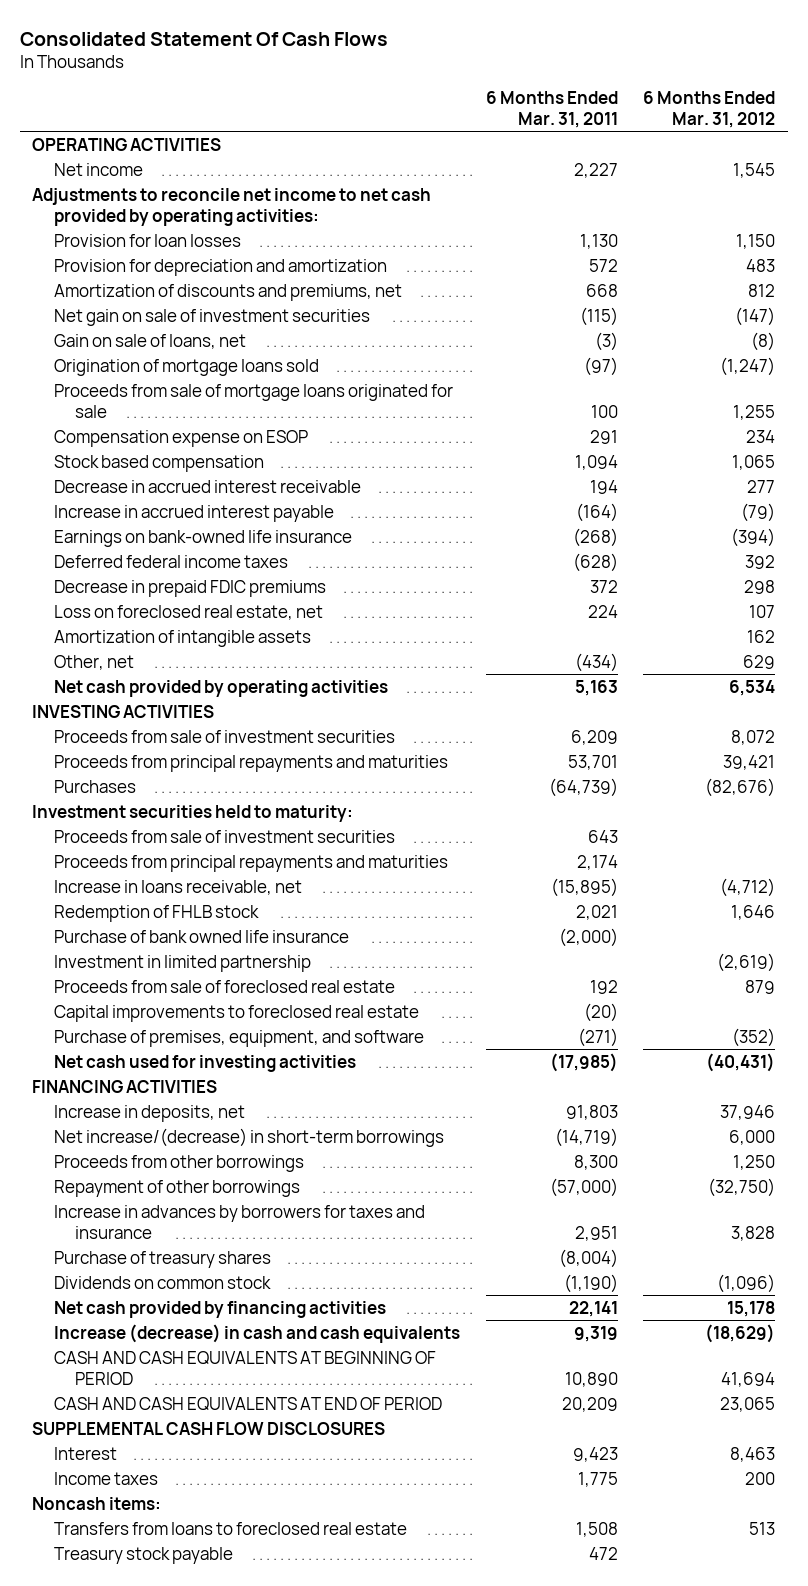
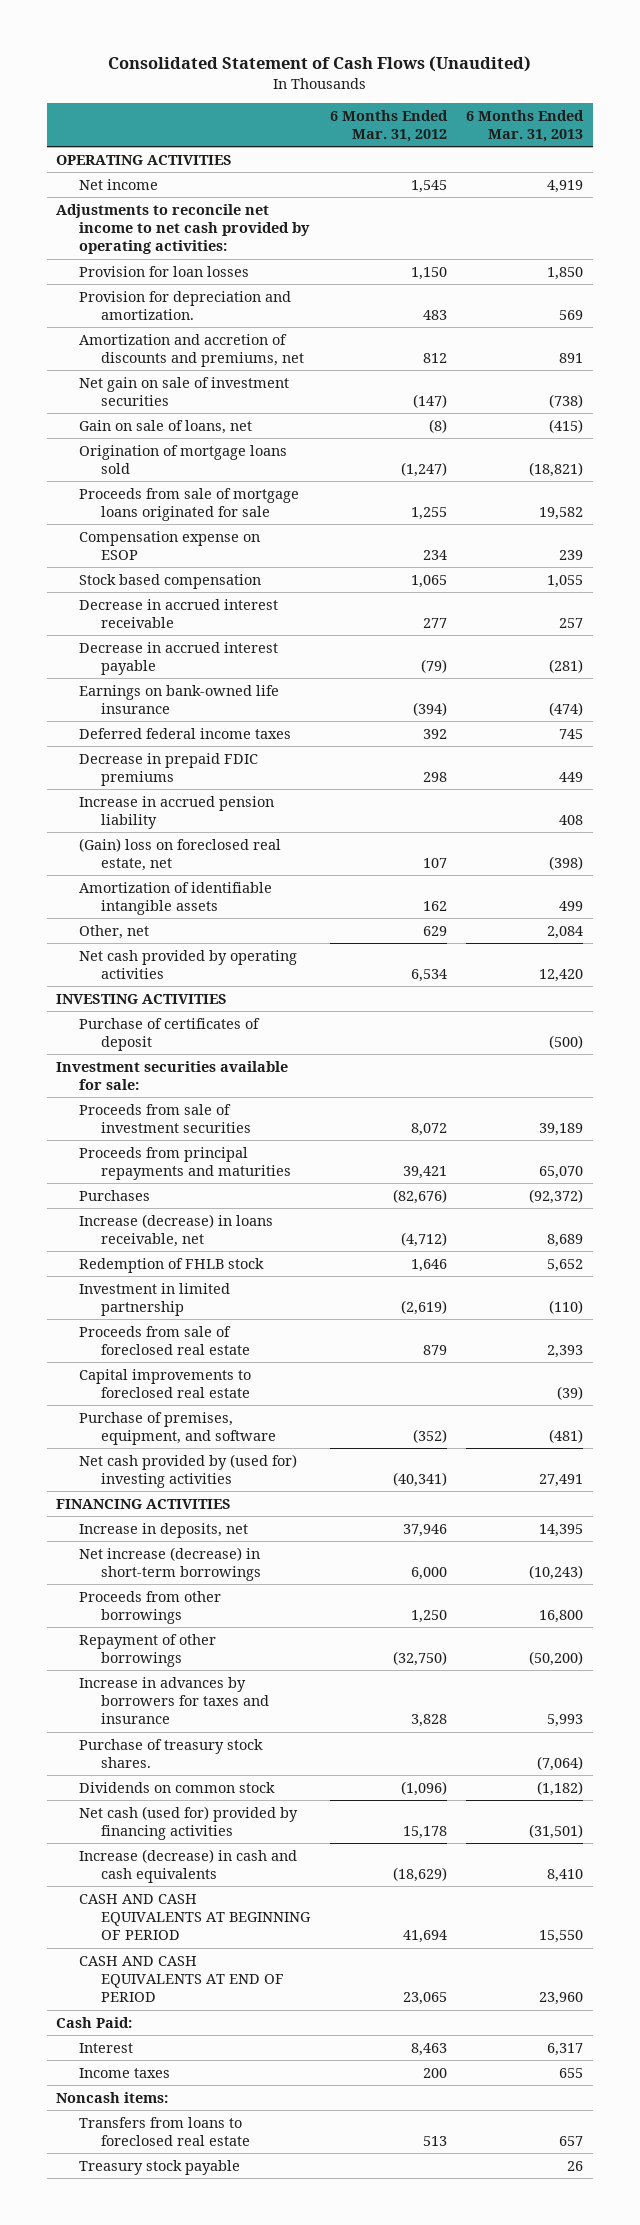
- Consolidated Statement Of Cash Flows
+ Consolidated Statement of Cash Flows (Unaudited)
- | 6 Months Ended Mar. 31, 2011 | 6 Months Ended Mar. 31, 2012
+ | 6 Months Ended Mar. 31, 2012 | 6 Months Ended Mar. 31, 2013
- Provision for depreciation and amortization | 572 | 483
- Amortization of discounts and premiums, net | 668 | 812
+ Provision for depreciation and amortization. | 483 | 569
+ Amortization and accretion of discounts and premiums, net | 812 | 891
- Increase in accrued interest payable | (164) | (79)
+ Decrease in accrued interest payable | (79) | (281)
- Loss on foreclosed real estate, net | 224 | 107
- Amortization of intangible assets | | 162
+ Increase in accrued pension liability | | 408
+ (Gain) loss on foreclosed real estate, net | 107 | (398)
+ Amortization of identifiable intangible assets | 162 | 499
+ Purchase of certificates of deposit | | (500)
+ Investment securities available for sale:
- Investment securities held to maturity:
- Proceeds from sale of investment securities | 643 |
- Proceeds from principal repayments and maturities | 2,174 |
- Increase in loans receivable, net | (15,895) | (4,712)
+ Increase (decrease) in loans receivable, net | (4,712) | 8,689
- Purchase of bank owned life insurance | (2,000) |
- Net cash used for investing activities | (17,985) | (40,431)
+ Net cash provided by (used for) investing activities | (40,341) | 27,491
- Net increase/(decrease) in short-term borrowings | (14,719) | 6,000
+ Net increase (decrease) in short-term borrowings | 6,000 | (10,243)
- Purchase of treasury shares | (8,004) |
+ Purchase of treasury stock shares. | | (7,064)
- Net cash provided by financing activities | 22,141 | 15,178
+ Net cash (used for) provided by financing activities | 15,178 | (31,501)
- SUPPLEMENTAL CASH FLOW DISCLOSURES
+ Cash Paid:

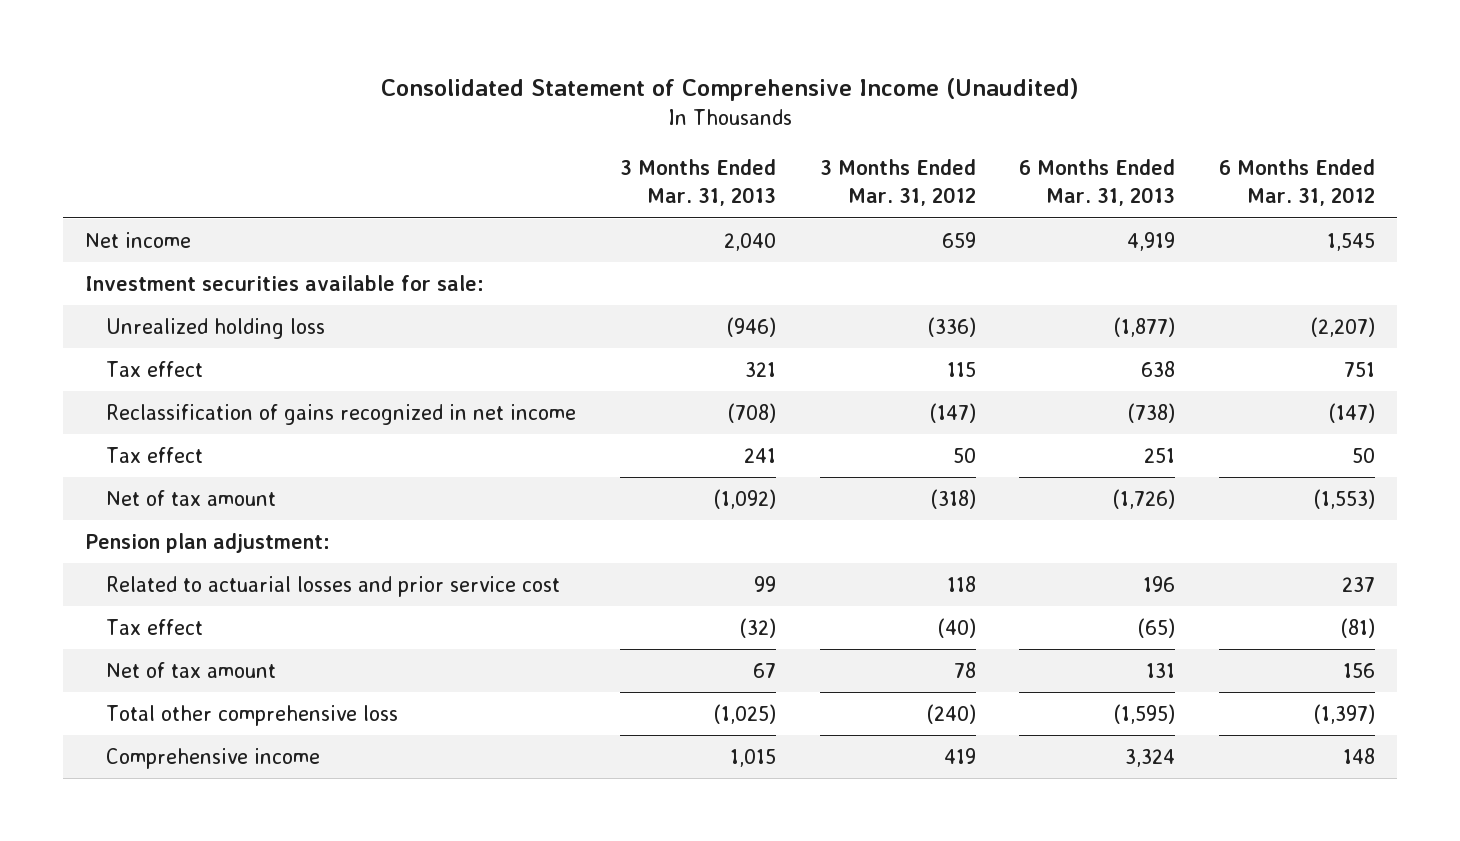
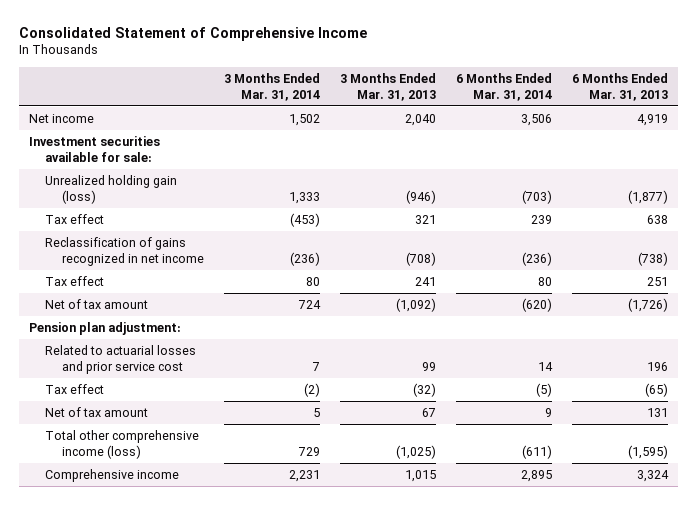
- Consolidated Statement of Comprehensive Income (Unaudited)
+ Consolidated Statement of Comprehensive Income
- | 3 Months Ended Mar. 31, 2013 | 3 Months Ended Mar. 31, 2012 | 6 Months Ended Mar. 31, 2013 | 6 Months Ended Mar. 31, 2012
+ | 3 Months Ended Mar. 31, 2014 | 3 Months Ended Mar. 31, 2013 | 6 Months Ended Mar. 31, 2014 | 6 Months Ended Mar. 31, 2013
- Unrealized holding loss | (946) | (336) | (1,877) | (2,207)
+ Unrealized holding gain (loss) | 1,333 | (946) | (703) | (1,877)
- Total other comprehensive loss | (1,025) | (240) | (1,595) | (1,397)
+ Total other comprehensive income (loss) | 729 | (1,025) | (611) | (1,595)

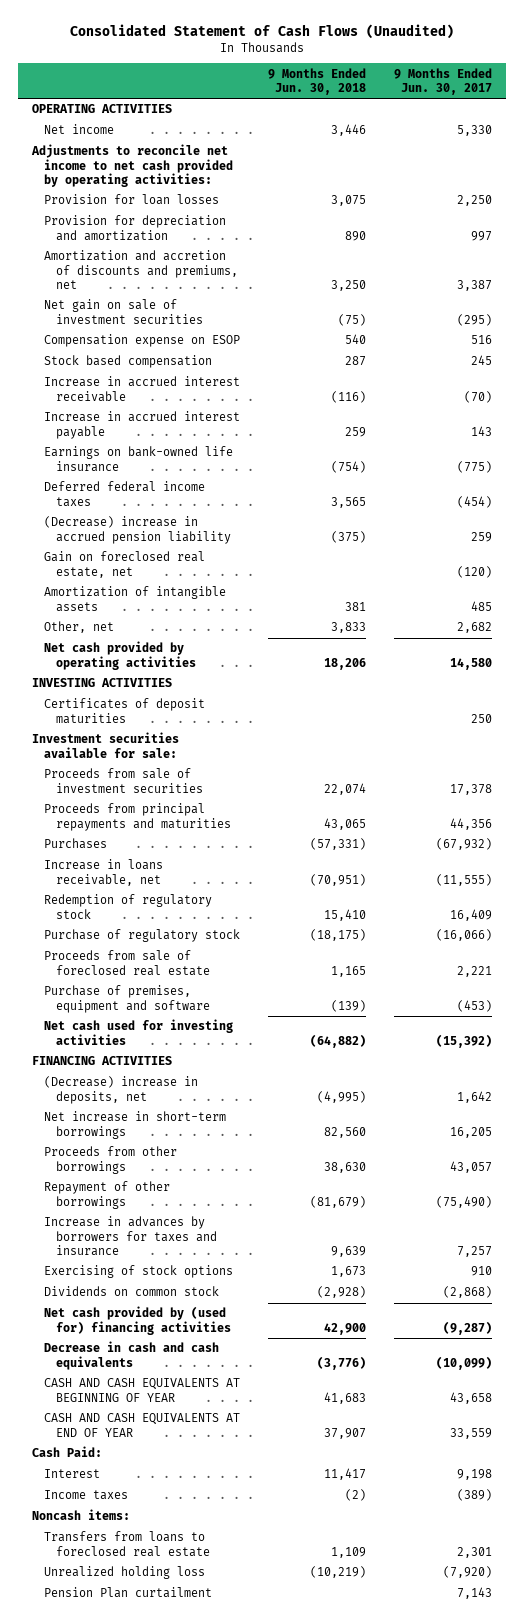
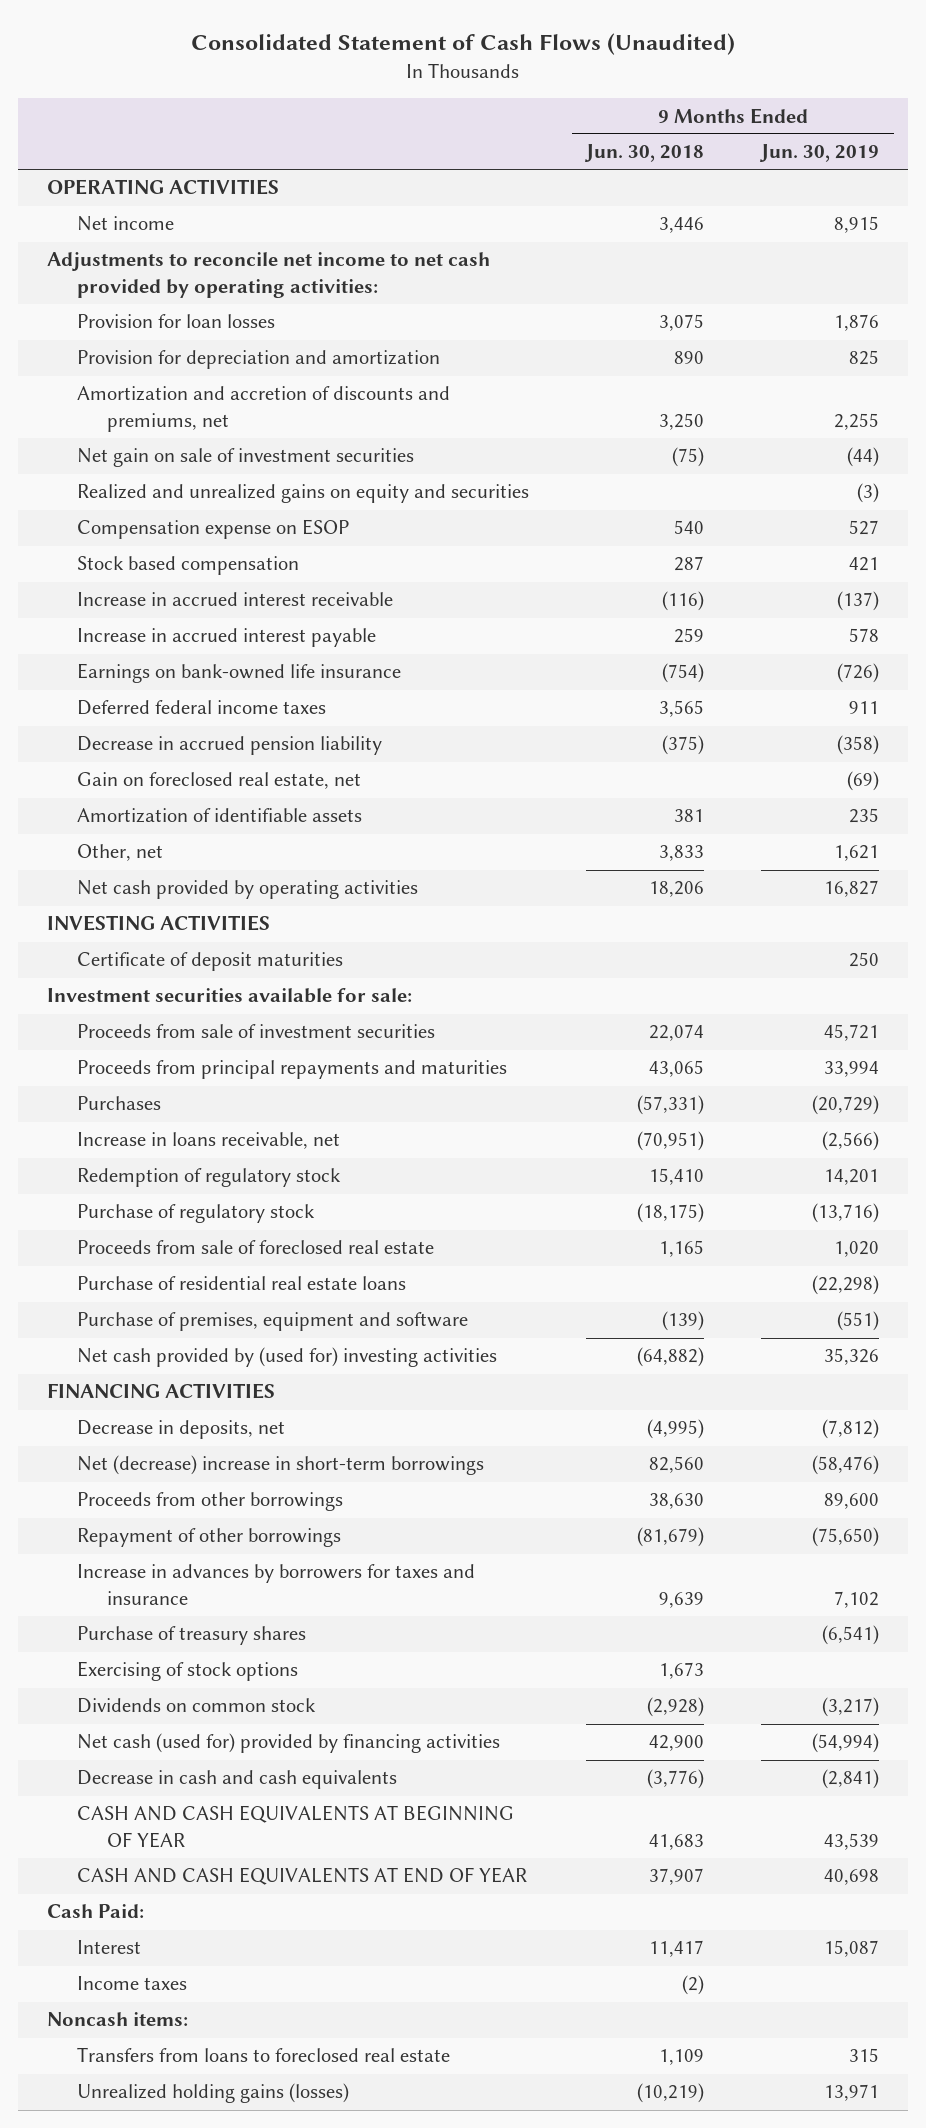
- | 9 Months Ended Jun. 30, 2018 | 9 Months Ended Jun. 30, 2017
+ | 9 Months Ended Jun. 30, 2018 | 9 Months Ended Jun. 30, 2019
+ Realized and unrealized gains on equity and securities | | (3)
- (Decrease) increase in accrued pension liability | (375) | 259
+ Decrease in accrued pension liability | (375) | (358)
- Amortization of intangible assets | 381 | 485
+ Amortization of identifiable assets | 381 | 235
- Certificates of deposit maturities | | 250
+ Certificate of deposit maturities | | 250
+ Purchase of residential real estate loans | | (22,298)
- Net cash used for investing activities | (64,882) | (15,392)
+ Net cash provided by (used for) investing activities | (64,882) | 35,326
- (Decrease) increase in deposits, net | (4,995) | 1,642
- Net increase in short-term borrowings | 82,560 | 16,205
+ Decrease in deposits, net | (4,995) | (7,812)
+ Net (decrease) increase in short-term borrowings | 82,560 | (58,476)
+ Purchase of treasury shares | | (6,541)
- Net cash provided by (used for) financing activities | 42,900 | (9,287)
+ Net cash (used for) provided by financing activities | 42,900 | (54,994)
- Unrealized holding loss | (10,219) | (7,920)
- Pension Plan curtailment | | 7,143
+ Unrealized holding gains (losses) | (10,219) | 13,971

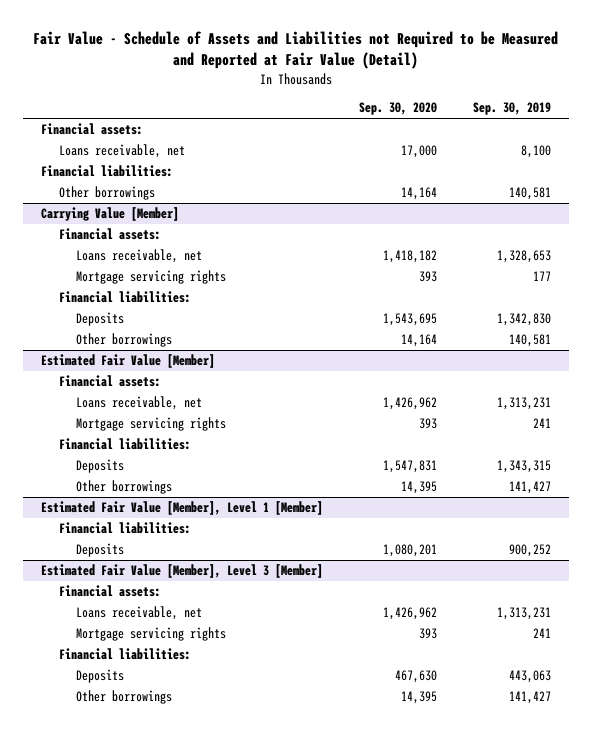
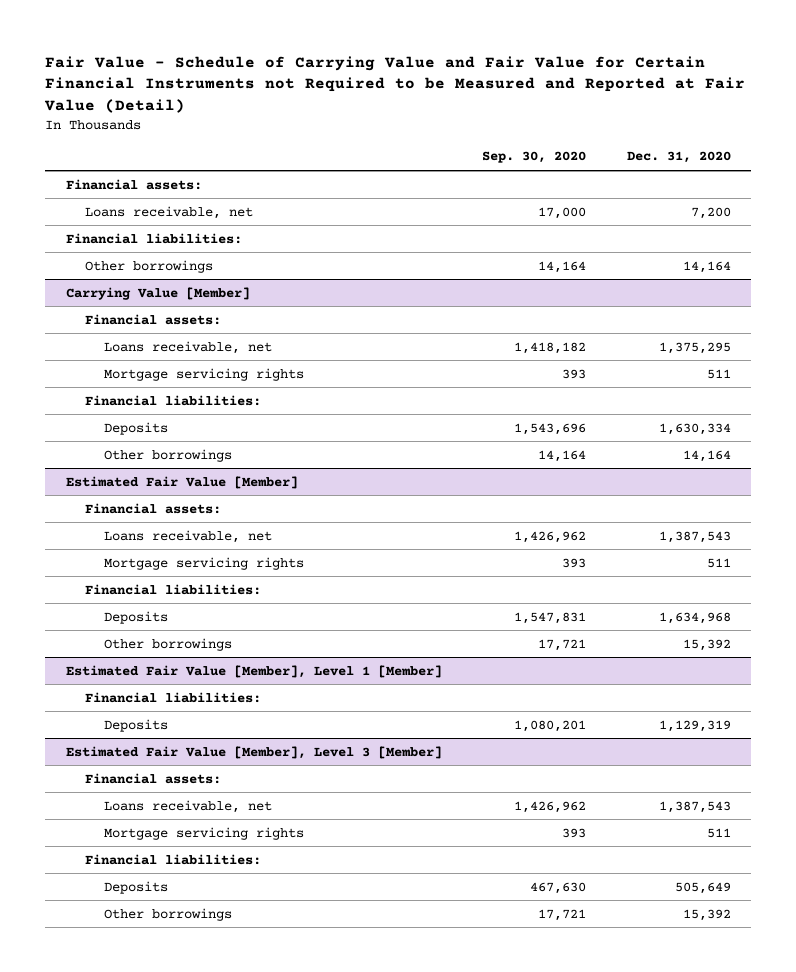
- Fair Value - Schedule of Assets and Liabilities not Required to be Measured and Reported at Fair Value (Detail)
+ Fair Value - Schedule of Carrying Value and Fair Value for Certain Financial Instruments not Required to be Measured and Reported at Fair Value (Detail)
- | Sep. 30, 2020 | Sep. 30, 2019
+ | Sep. 30, 2020 | Dec. 31, 2020
@ Carrying Value [Member]
- Deposits | 1,543,695 | 1,342,830
+ Deposits | 1,543,696 | 1,630,334
@ Estimated Fair Value [Member]
- Other borrowings | 14,395 | 141,427
+ Other borrowings | 17,721 | 15,392
@ Estimated Fair Value [Member], Level 3 [Member]
- Other borrowings | 14,395 | 141,427
+ Other borrowings | 17,721 | 15,392

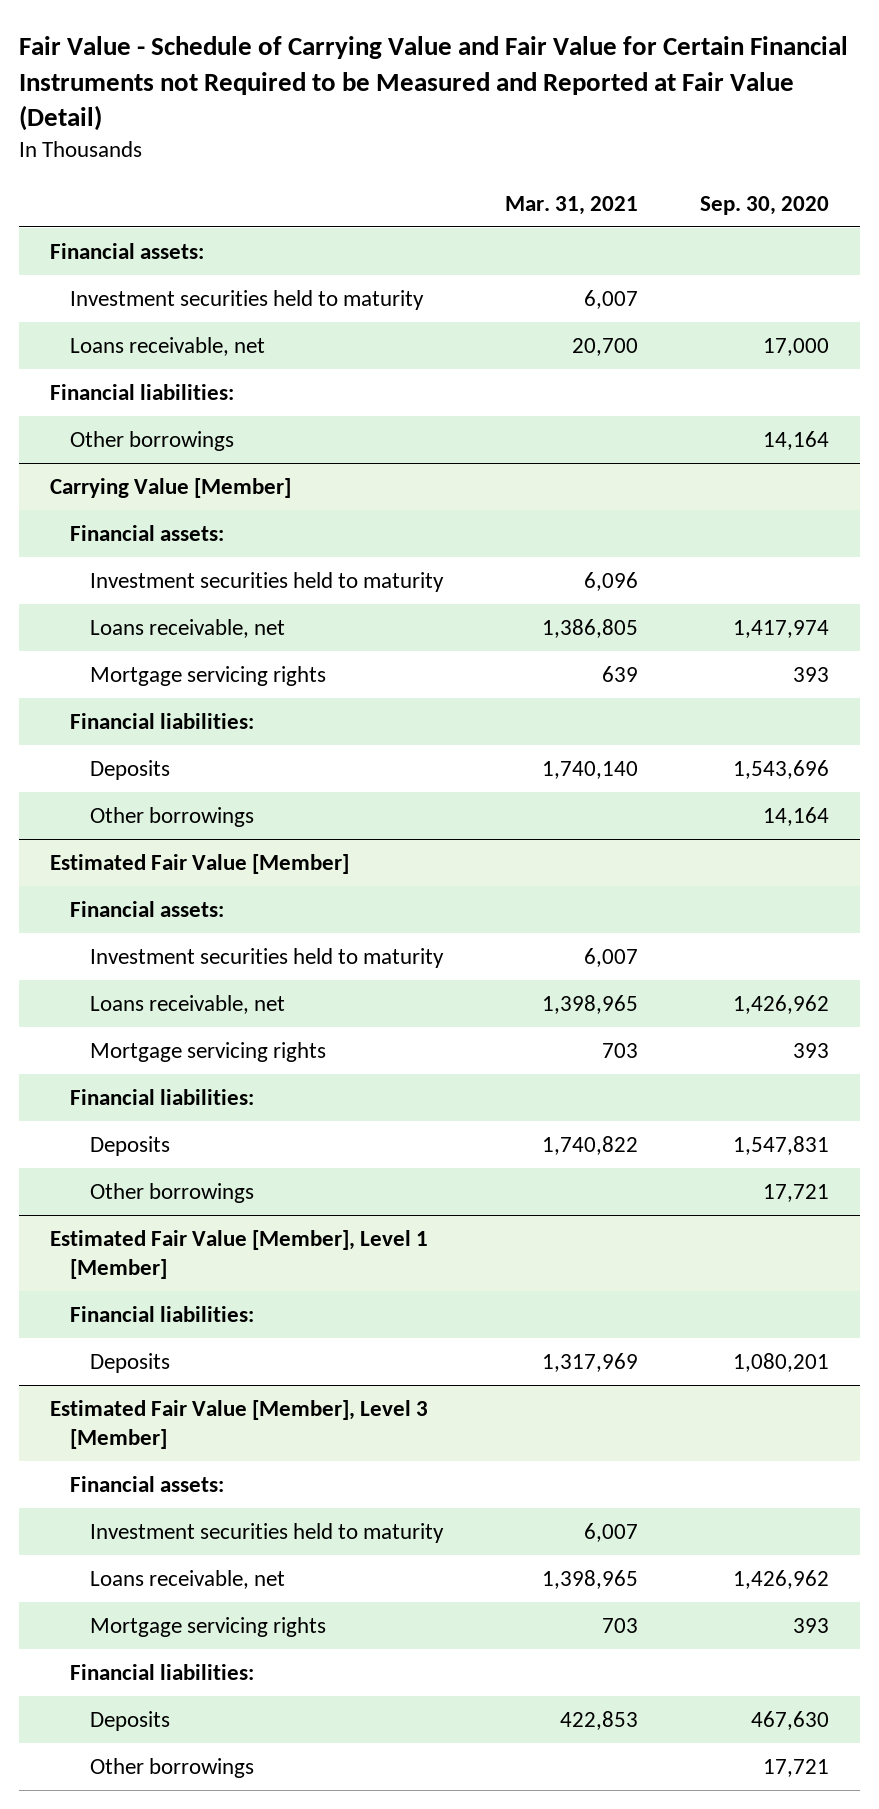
- | Sep. 30, 2020 | Dec. 31, 2020
+ | Mar. 31, 2021 | Sep. 30, 2020
+ Investment securities held to maturity | 6,007 |
@ Carrying Value [Member]
- Loans receivable, net | 1,418,182 | 1,375,295
+ Investment securities held to maturity | 6,096 |
+ Loans receivable, net | 1,386,805 | 1,417,974
@ Estimated Fair Value [Member]
+ Investment securities held to maturity | 6,007 |
@ Estimated Fair Value [Member], Level 3 [Member]
+ Investment securities held to maturity | 6,007 |

